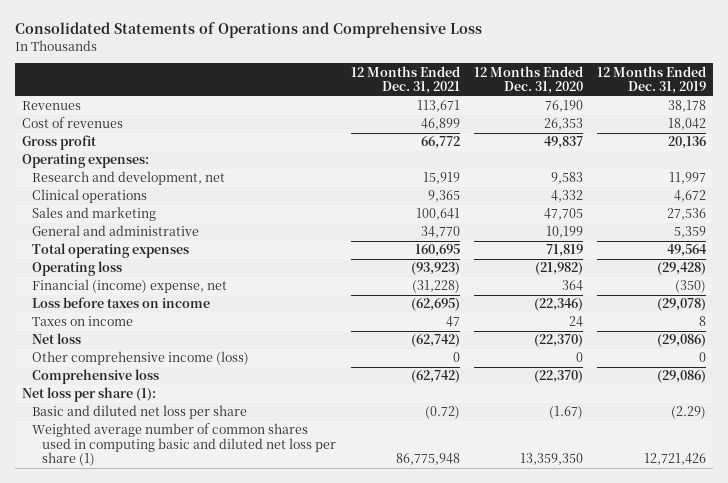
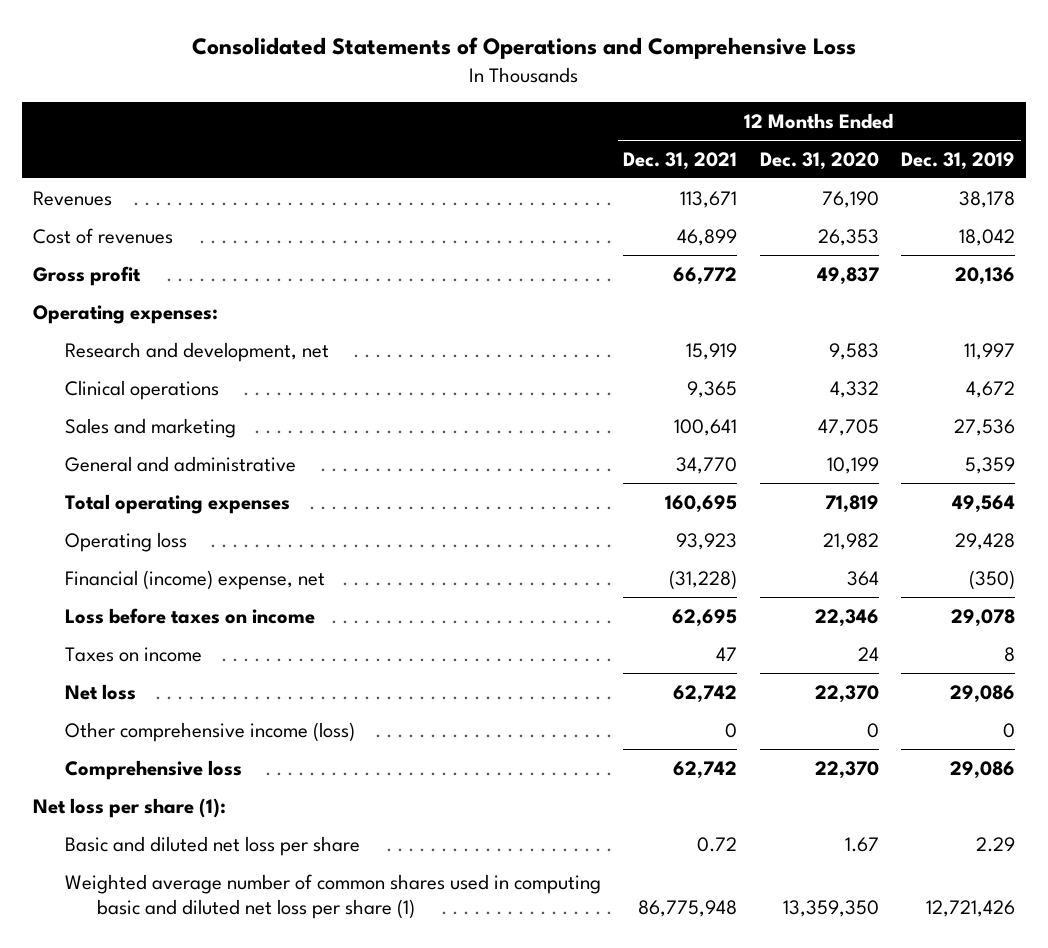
- Operating loss | (93,923) | (21,982) | (29,428)
+ Operating loss | 93,923 | 21,982 | 29,428
- Loss before taxes on income | (62,695) | (22,346) | (29,078)
+ Loss before taxes on income | 62,695 | 22,346 | 29,078
- Net loss | (62,742) | (22,370) | (29,086)
+ Net loss | 62,742 | 22,370 | 29,086
- Comprehensive loss | (62,742) | (22,370) | (29,086)
+ Comprehensive loss | 62,742 | 22,370 | 29,086
- Basic and diluted net loss per share | (0.72) | (1.67) | (2.29)
+ Basic and diluted net loss per share | 0.72 | 1.67 | 2.29

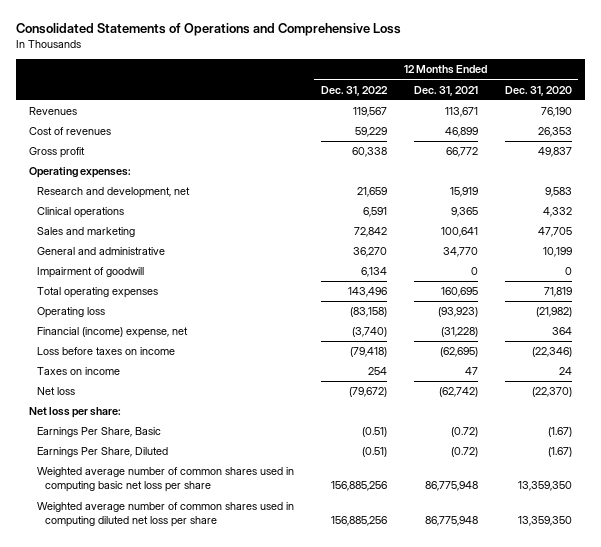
- | 12 Months Ended Dec. 31, 2021 | 12 Months Ended Dec. 31, 2020 | 12 Months Ended Dec. 31, 2019
+ | 12 Months Ended Dec. 31, 2022 | 12 Months Ended Dec. 31, 2021 | 12 Months Ended Dec. 31, 2020
+ Impairment of goodwill | 6,134 | 0 | 0
- Operating loss | 93,923 | 21,982 | 29,428
+ Operating loss | (83,158) | (93,923) | (21,982)
- Loss before taxes on income | 62,695 | 22,346 | 29,078
+ Loss before taxes on income | (79,418) | (62,695) | (22,346)
- Net loss | 62,742 | 22,370 | 29,086
- Other comprehensive income (loss) | 0 | 0 | 0
- Comprehensive loss | 62,742 | 22,370 | 29,086
- Net loss per share (1):
- Basic and diluted net loss per share | 0.72 | 1.67 | 2.29
- Weighted average number of common shares used in computing basic and diluted net loss per share (1) | 86,775,948 | 13,359,350 | 12,721,426
+ Net loss | (79,672) | (62,742) | (22,370)
+ Net loss per share:
+ Earnings Per Share, Basic | (0.51) | (0.72) | (1.67)
+ Earnings Per Share, Diluted | (0.51) | (0.72) | (1.67)
+ Weighted average number of common shares used in computing basic net loss per share | 156,885,256 | 86,775,948 | 13,359,350
+ Weighted average number of common shares used in computing diluted net loss per share | 156,885,256 | 86,775,948 | 13,359,350

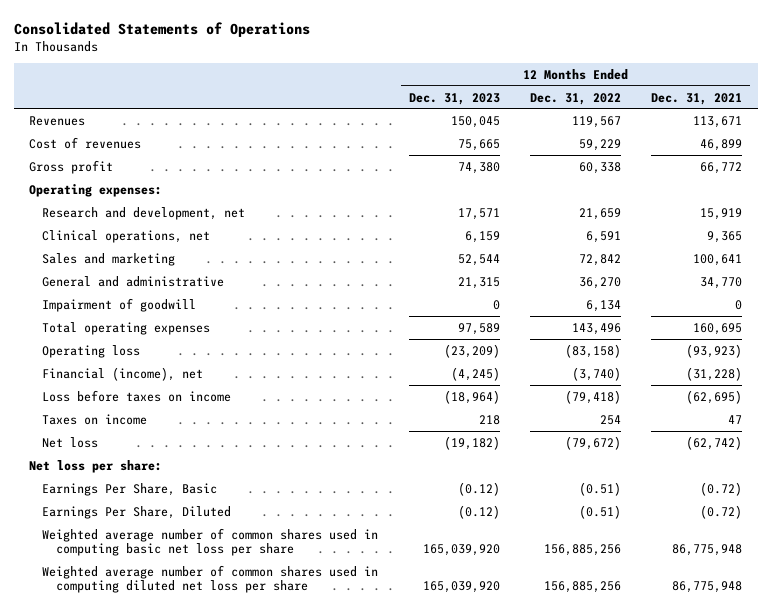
- Consolidated Statements of Operations and Comprehensive Loss
+ Consolidated Statements of Operations
- | 12 Months Ended Dec. 31, 2022 | 12 Months Ended Dec. 31, 2021 | 12 Months Ended Dec. 31, 2020
+ | 12 Months Ended Dec. 31, 2023 | 12 Months Ended Dec. 31, 2022 | 12 Months Ended Dec. 31, 2021
- Clinical operations | 6,591 | 9,365 | 4,332
+ Clinical operations, net | 6,159 | 6,591 | 9,365
- Financial (income) expense, net | (3,740) | (31,228) | 364
+ Financial (income), net | (4,245) | (3,740) | (31,228)

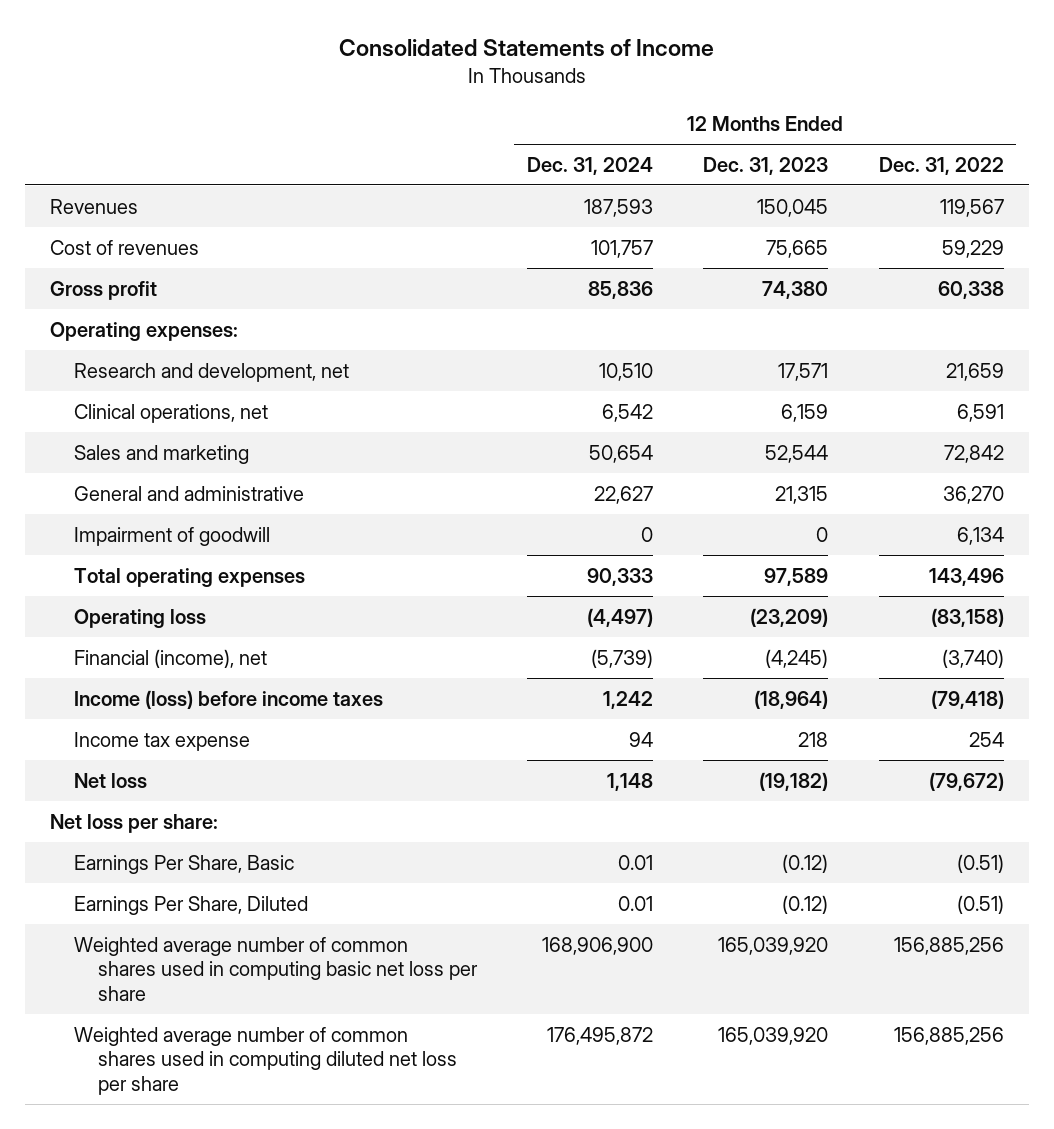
- Consolidated Statements of Operations
+ Consolidated Statements of Income
- | 12 Months Ended Dec. 31, 2023 | 12 Months Ended Dec. 31, 2022 | 12 Months Ended Dec. 31, 2021
+ | 12 Months Ended Dec. 31, 2024 | 12 Months Ended Dec. 31, 2023 | 12 Months Ended Dec. 31, 2022
- Loss before taxes on income | (18,964) | (79,418) | (62,695)
- Taxes on income | 218 | 254 | 47
+ Income (loss) before income taxes | 1,242 | (18,964) | (79,418)
+ Income tax expense | 94 | 218 | 254

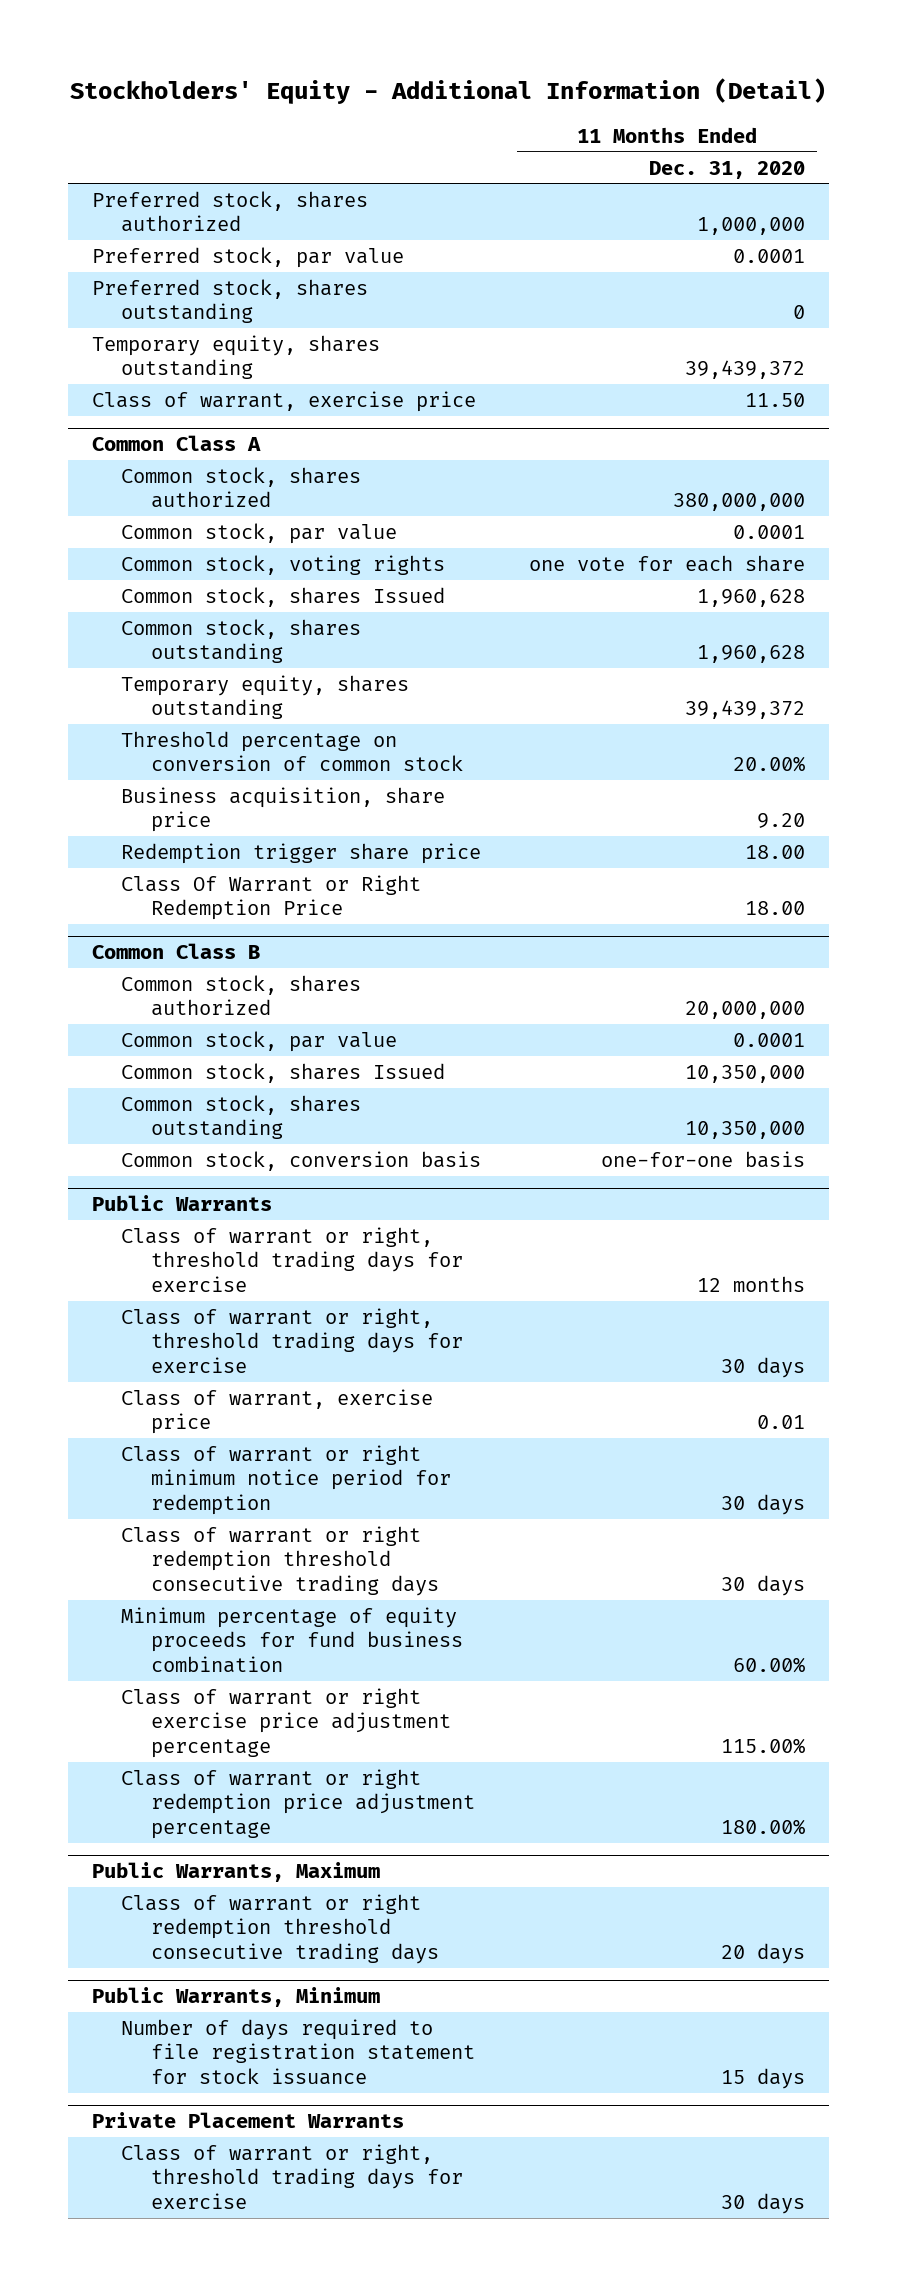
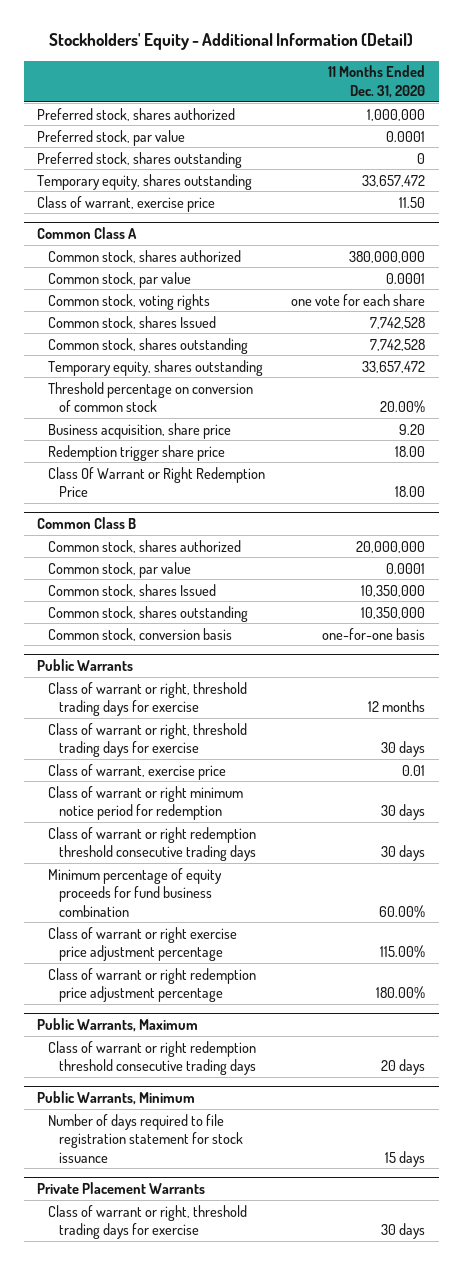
- Temporary equity, shares outstanding | 39,439,372
+ Temporary equity, shares outstanding | 33,657,472
@ Common Class A
- Common stock, shares Issued | 1,960,628
- Common stock, shares outstanding | 1,960,628
- Temporary equity, shares outstanding | 39,439,372
+ Common stock, shares Issued | 7,742,528
+ Common stock, shares outstanding | 7,742,528
+ Temporary equity, shares outstanding | 33,657,472

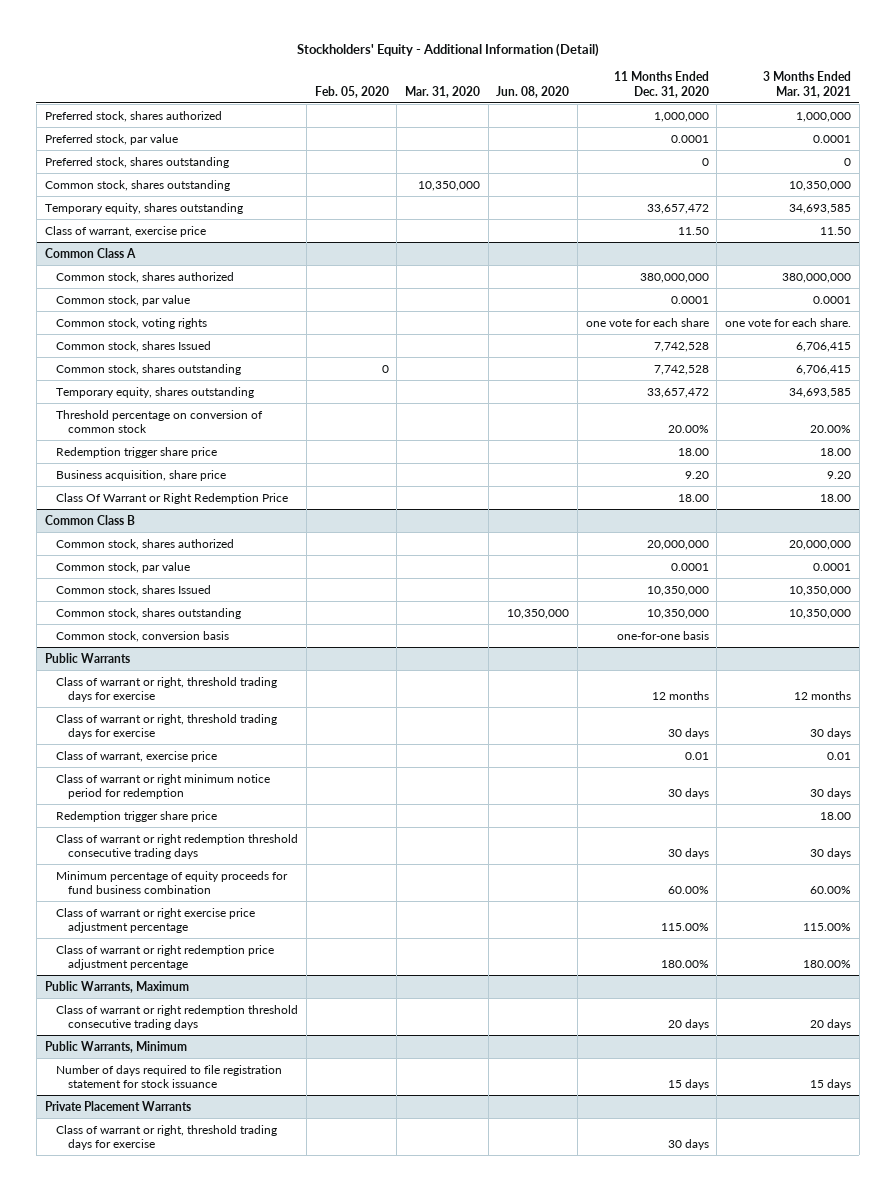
- | 11 Months Ended Dec. 31, 2020
+ | Feb. 05, 2020 | Mar. 31, 2020 | Jun. 08, 2020 | 11 Months Ended Dec. 31, 2020 | 3 Months Ended Mar. 31, 2021
+ Common stock, shares outstanding | | 10,350,000 | | | 10,350,000
@ Common Class A
moved down: Business acquisition, share price | | | | 9.20 | 9.20
@ Public Warrants
+ Redemption trigger share price | | | | | 18.00

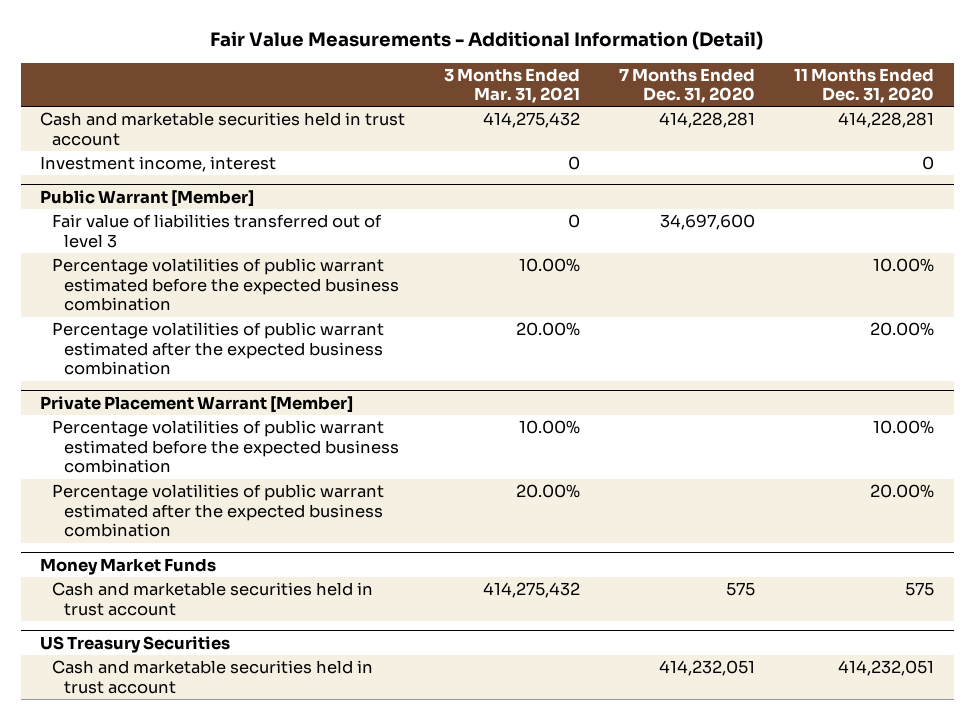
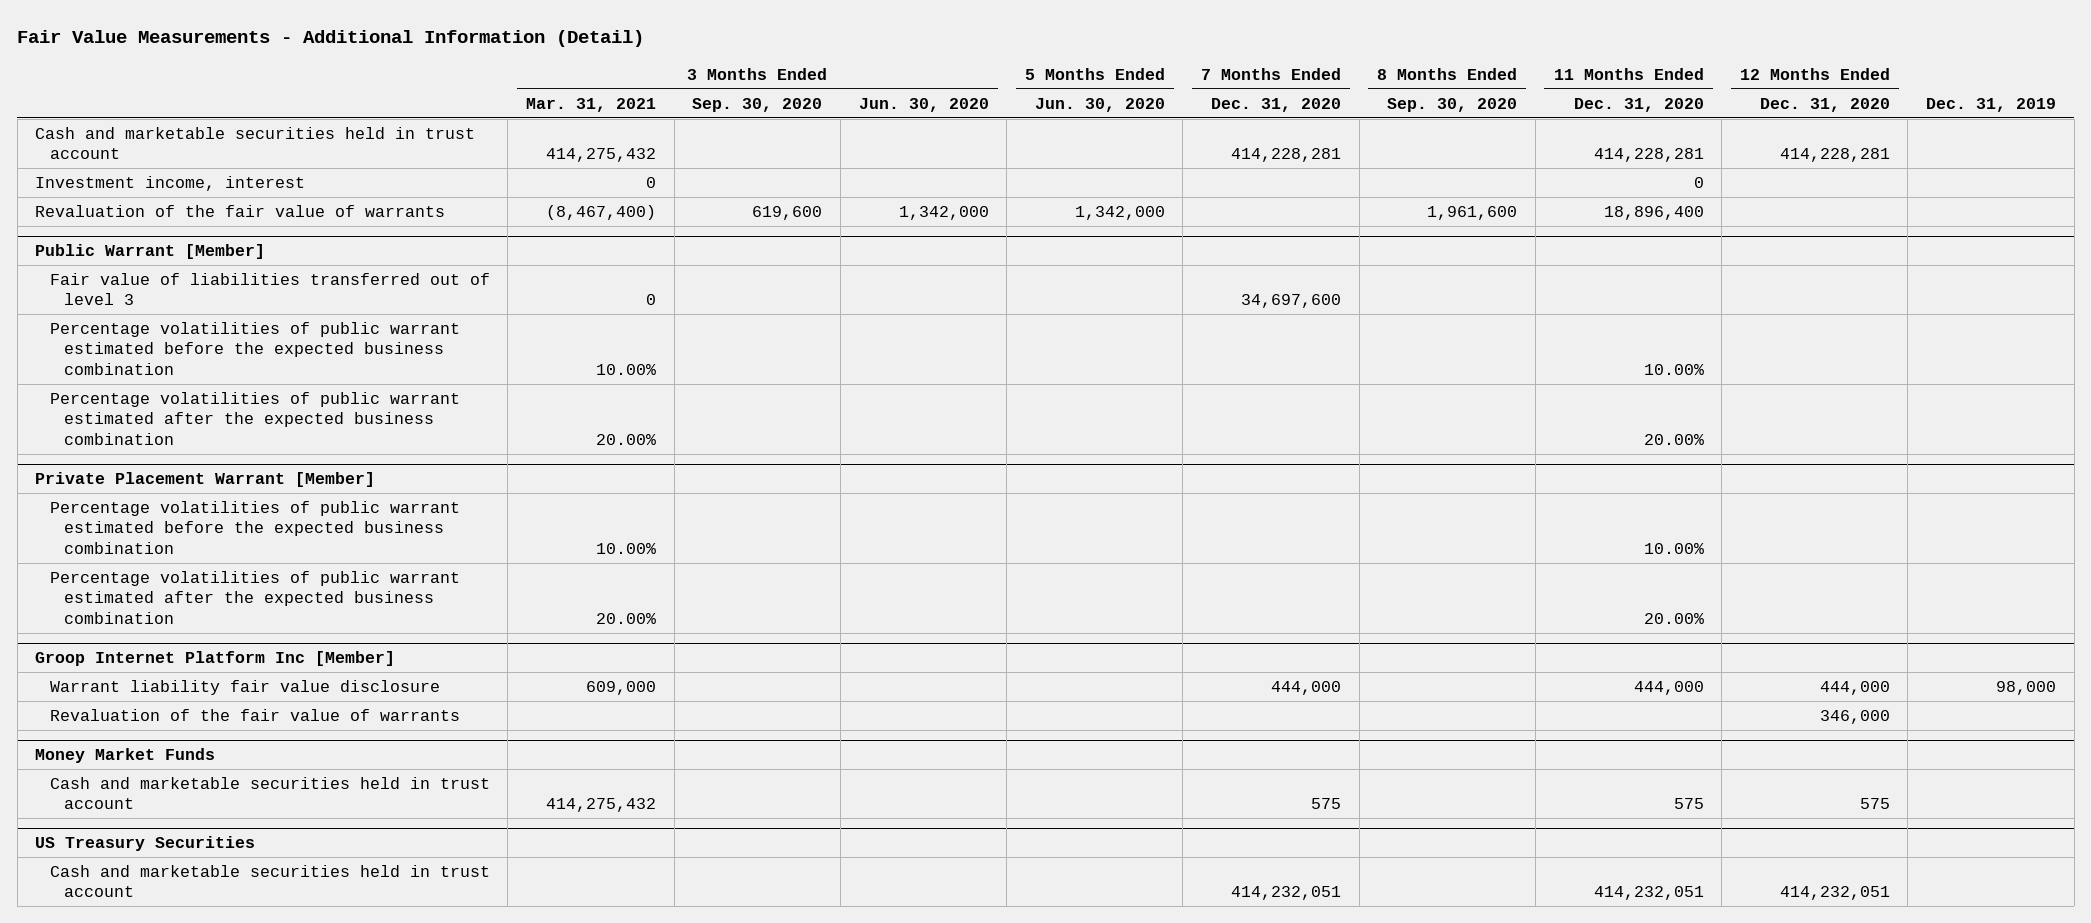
- | 3 Months Ended Mar. 31, 2021 | 7 Months Ended Dec. 31, 2020 | 11 Months Ended Dec. 31, 2020
+ | 3 Months Ended Mar. 31, 2021 | 3 Months Ended Sep. 30, 2020 | 3 Months Ended Jun. 30, 2020 | 5 Months Ended Jun. 30, 2020 | 7 Months Ended Dec. 31, 2020 | 8 Months Ended Sep. 30, 2020 | 11 Months Ended Dec. 31, 2020 | 12 Months Ended Dec. 31, 2020 | Dec. 31, 2019
+ Revaluation of the fair value of warrants | (8,467,400) | 619,600 | 1,342,000 | 1,342,000 | | 1,961,600 | 18,896,400 | |
+ Groop Internet Platform Inc [Member]
+ Warrant liability fair value disclosure | 609,000 | | | | 444,000 | | 444,000 | 444,000 | 98,000
+ Revaluation of the fair value of warrants | | | | | | | | 346,000 |

